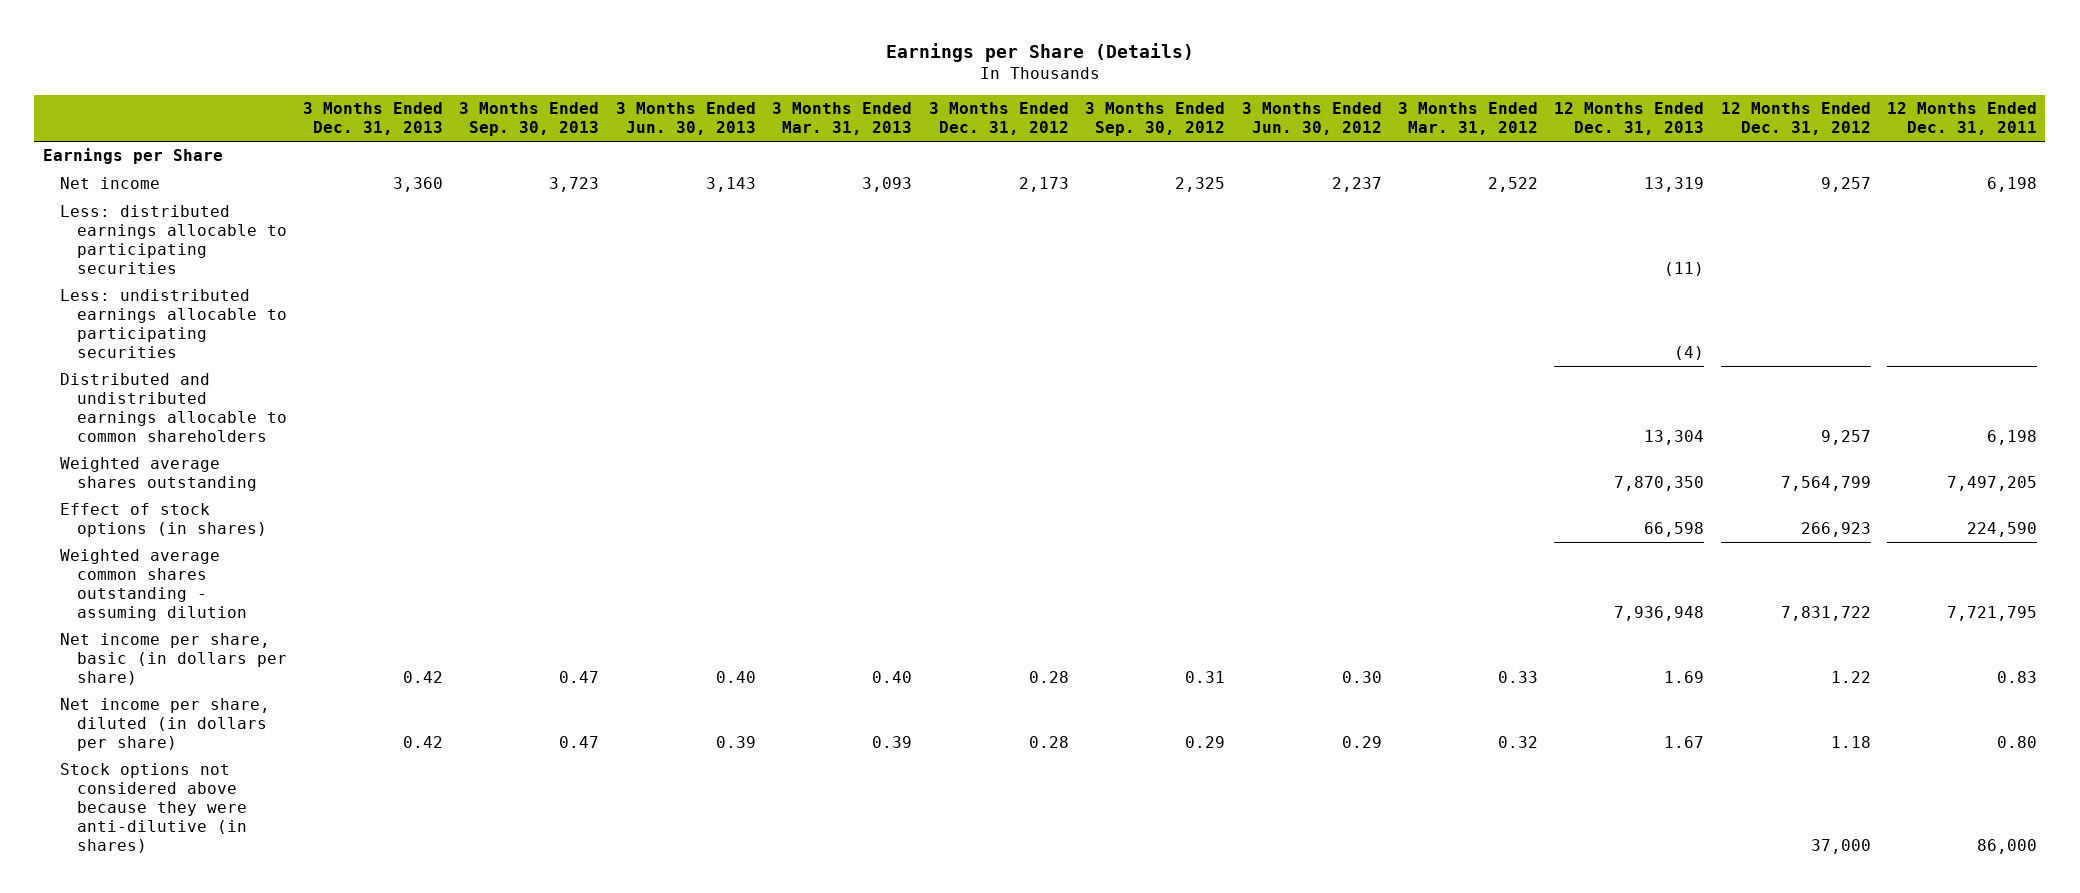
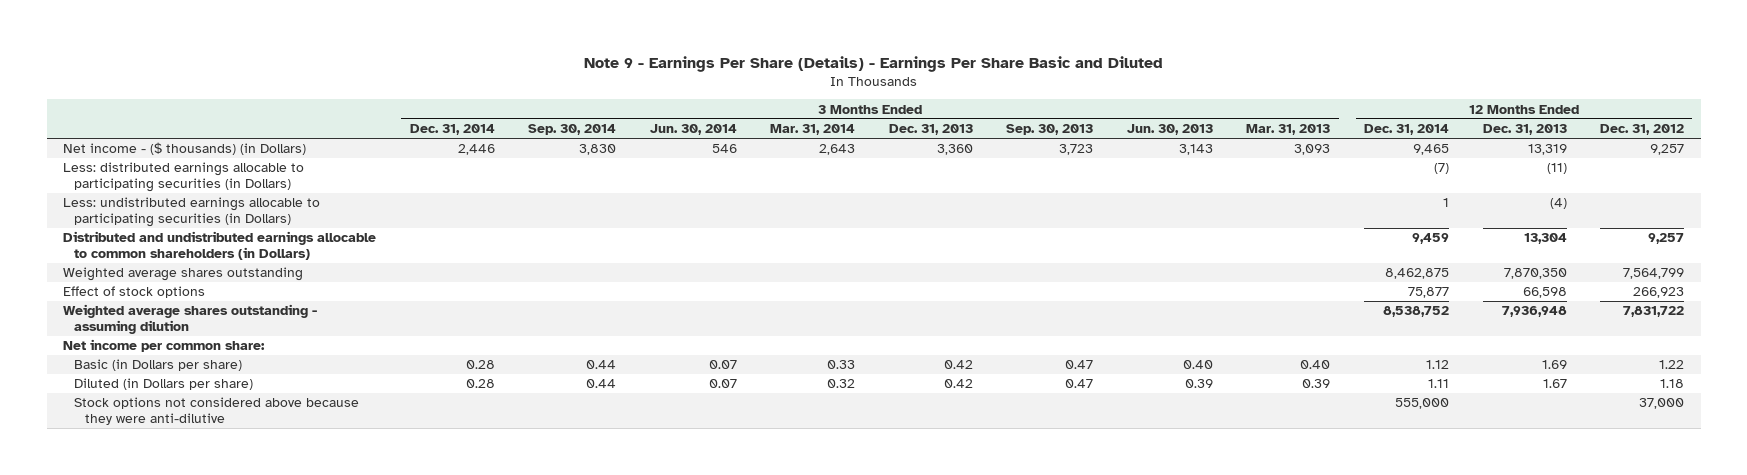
- Earnings per Share (Details)
+ Note 9 - Earnings Per Share (Details) - Earnings Per Share Basic and Diluted
- | 3 Months Ended Dec. 31, 2013 | 3 Months Ended Sep. 30, 2013 | 3 Months Ended Jun. 30, 2013 | 3 Months Ended Mar. 31, 2013 | 3 Months Ended Dec. 31, 2012 | 3 Months Ended Sep. 30, 2012 | 3 Months Ended Jun. 30, 2012 | 3 Months Ended Mar. 31, 2012 | 12 Months Ended Dec. 31, 2013 | 12 Months Ended Dec. 31, 2012 | 12 Months Ended Dec. 31, 2011
+ | 3 Months Ended Dec. 31, 2014 | 3 Months Ended Sep. 30, 2014 | 3 Months Ended Jun. 30, 2014 | 3 Months Ended Mar. 31, 2014 | 3 Months Ended Dec. 31, 2013 | 3 Months Ended Sep. 30, 2013 | 3 Months Ended Jun. 30, 2013 | 3 Months Ended Mar. 31, 2013 | 12 Months Ended Dec. 31, 2014 | 12 Months Ended Dec. 31, 2013 | 12 Months Ended Dec. 31, 2012
- Earnings per Share
- Net income | 3,360 | 3,723 | 3,143 | 3,093 | 2,173 | 2,325 | 2,237 | 2,522 | 13,319 | 9,257 | 6,198
- Less: distributed earnings allocable to participating securities | | | | | | | | | (11) | |
- Less: undistributed earnings allocable to participating securities | | | | | | | | | (4) | |
- Distributed and undistributed earnings allocable to common shareholders | | | | | | | | | 13,304 | 9,257 | 6,198
+ Net income - ($ thousands) (in Dollars) | 2,446 | 3,830 | 546 | 2,643 | 3,360 | 3,723 | 3,143 | 3,093 | 9,465 | 13,319 | 9,257
+ Less: distributed earnings allocable to participating securities (in Dollars) | | | | | | | | | (7) | (11) |
+ Less: undistributed earnings allocable to participating securities (in Dollars) | | | | | | | | | 1 | (4) |
+ Distributed and undistributed earnings allocable to common shareholders (in Dollars) | | | | | | | | | 9,459 | 13,304 | 9,257
- Effect of stock options (in shares) | | | | | | | | | 66,598 | 266,923 | 224,590
- Weighted average common shares outstanding - assuming dilution | | | | | | | | | 7,936,948 | 7,831,722 | 7,721,795
- Net income per share, basic (in dollars per share) | 0.42 | 0.47 | 0.40 | 0.40 | 0.28 | 0.31 | 0.30 | 0.33 | 1.69 | 1.22 | 0.83
- Net income per share, diluted (in dollars per share) | 0.42 | 0.47 | 0.39 | 0.39 | 0.28 | 0.29 | 0.29 | 0.32 | 1.67 | 1.18 | 0.80
- Stock options not considered above because they were anti-dilutive (in shares) | | | | | | | | | | 37,000 | 86,000
+ Effect of stock options | | | | | | | | | 75,877 | 66,598 | 266,923
+ Weighted average shares outstanding - assuming dilution | | | | | | | | | 8,538,752 | 7,936,948 | 7,831,722
+ Net income per common share:
+ Basic (in Dollars per share) | 0.28 | 0.44 | 0.07 | 0.33 | 0.42 | 0.47 | 0.40 | 0.40 | 1.12 | 1.69 | 1.22
+ Diluted (in Dollars per share) | 0.28 | 0.44 | 0.07 | 0.32 | 0.42 | 0.47 | 0.39 | 0.39 | 1.11 | 1.67 | 1.18
+ Stock options not considered above because they were anti-dilutive | | | | | | | | | 555,000 | | 37,000

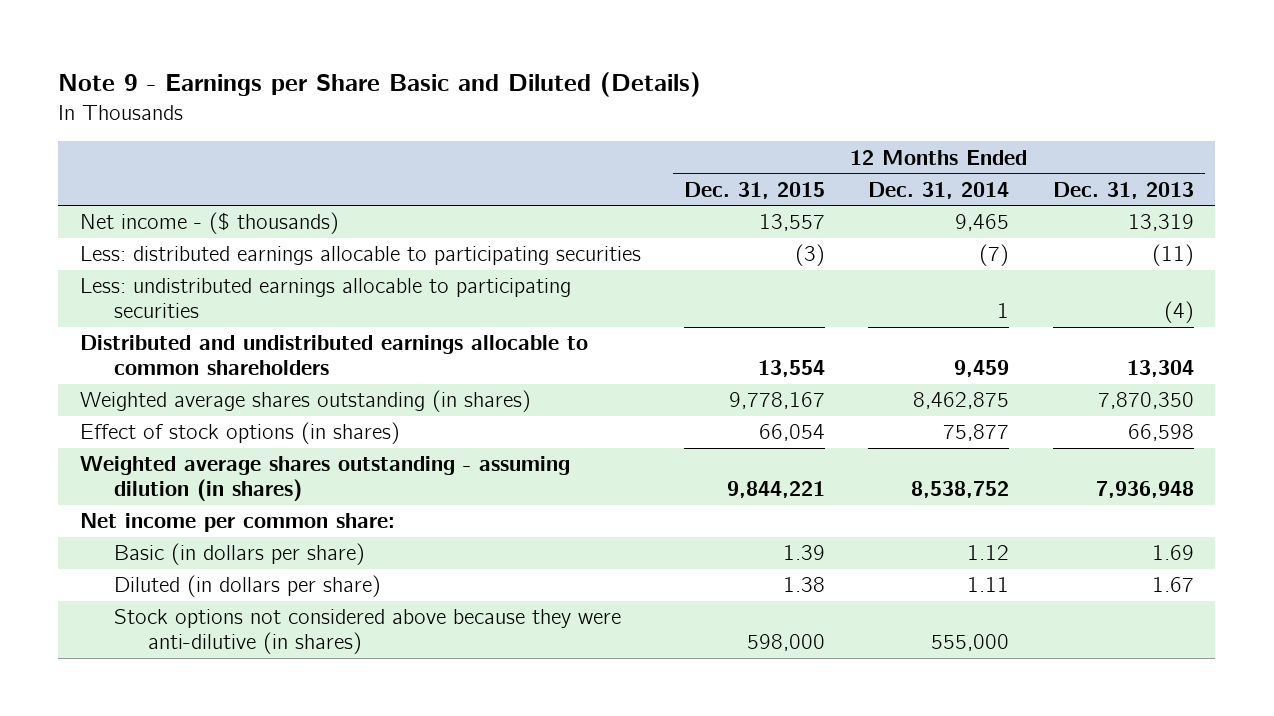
- Note 9 - Earnings Per Share (Details) - Earnings Per Share Basic and Diluted
+ Note 9 - Earnings per Share Basic and Diluted (Details)
- | 3 Months Ended Dec. 31, 2014 | 3 Months Ended Sep. 30, 2014 | 3 Months Ended Jun. 30, 2014 | 3 Months Ended Mar. 31, 2014 | 3 Months Ended Dec. 31, 2013 | 3 Months Ended Sep. 30, 2013 | 3 Months Ended Jun. 30, 2013 | 3 Months Ended Mar. 31, 2013 | 12 Months Ended Dec. 31, 2014 | 12 Months Ended Dec. 31, 2013 | 12 Months Ended Dec. 31, 2012
+ | 12 Months Ended Dec. 31, 2015 | 12 Months Ended Dec. 31, 2014 | 12 Months Ended Dec. 31, 2013
- Net income - ($ thousands) (in Dollars) | 2,446 | 3,830 | 546 | 2,643 | 3,360 | 3,723 | 3,143 | 3,093 | 9,465 | 13,319 | 9,257
- Less: distributed earnings allocable to participating securities (in Dollars) | | | | | | | | | (7) | (11) |
- Less: undistributed earnings allocable to participating securities (in Dollars) | | | | | | | | | 1 | (4) |
- Distributed and undistributed earnings allocable to common shareholders (in Dollars) | | | | | | | | | 9,459 | 13,304 | 9,257
- Weighted average shares outstanding | | | | | | | | | 8,462,875 | 7,870,350 | 7,564,799
- Effect of stock options | | | | | | | | | 75,877 | 66,598 | 266,923
- Weighted average shares outstanding - assuming dilution | | | | | | | | | 8,538,752 | 7,936,948 | 7,831,722
+ Net income - ($ thousands) | 13,557 | 9,465 | 13,319
+ Less: distributed earnings allocable to participating securities | (3) | (7) | (11)
+ Less: undistributed earnings allocable to participating securities | | 1 | (4)
+ Distributed and undistributed earnings allocable to common shareholders | 13,554 | 9,459 | 13,304
+ Weighted average shares outstanding (in shares) | 9,778,167 | 8,462,875 | 7,870,350
+ Effect of stock options (in shares) | 66,054 | 75,877 | 66,598
+ Weighted average shares outstanding - assuming dilution (in shares) | 9,844,221 | 8,538,752 | 7,936,948
- Basic (in Dollars per share) | 0.28 | 0.44 | 0.07 | 0.33 | 0.42 | 0.47 | 0.40 | 0.40 | 1.12 | 1.69 | 1.22
- Diluted (in Dollars per share) | 0.28 | 0.44 | 0.07 | 0.32 | 0.42 | 0.47 | 0.39 | 0.39 | 1.11 | 1.67 | 1.18
- Stock options not considered above because they were anti-dilutive | | | | | | | | | 555,000 | | 37,000
+ Basic (in dollars per share) | 1.39 | 1.12 | 1.69
+ Diluted (in dollars per share) | 1.38 | 1.11 | 1.67
+ Stock options not considered above because they were anti-dilutive (in shares) | 598,000 | 555,000 |

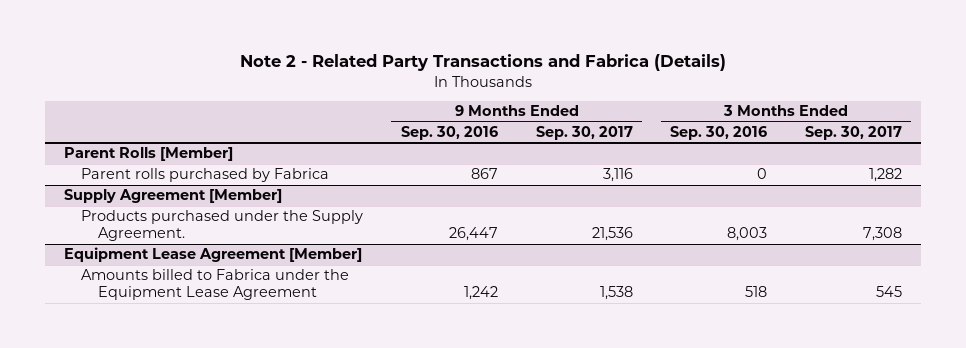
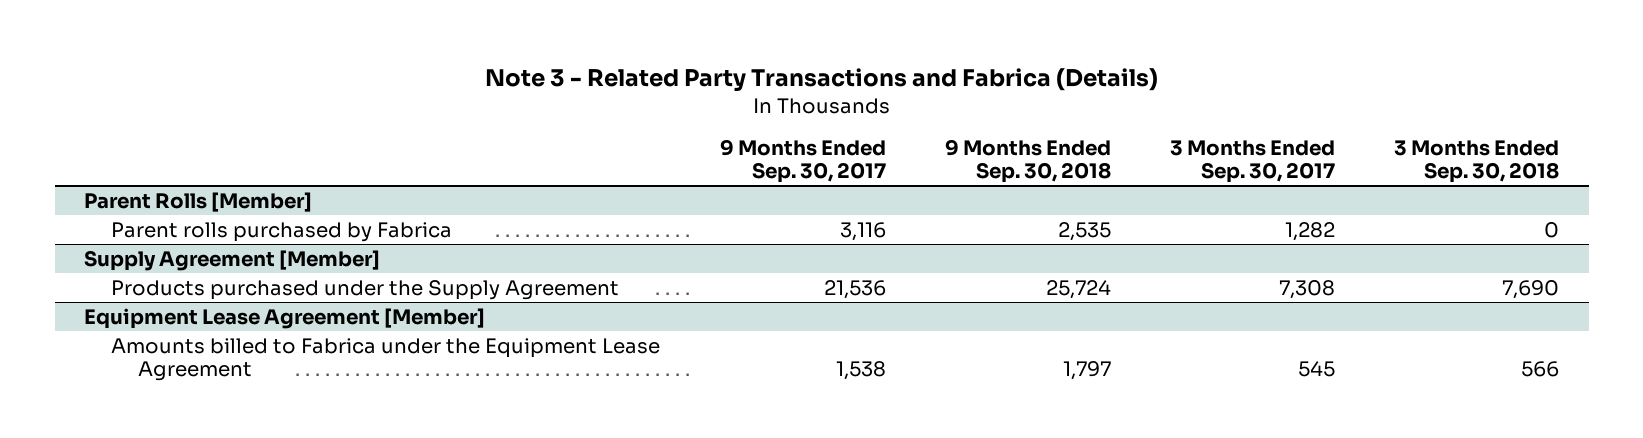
- Note 2 - Related Party Transactions and Fabrica (Details)
+ Note 3 - Related Party Transactions and Fabrica (Details)
- | 9 Months Ended Sep. 30, 2016 | 9 Months Ended Sep. 30, 2017 | 3 Months Ended Sep. 30, 2016 | 3 Months Ended Sep. 30, 2017
+ | 9 Months Ended Sep. 30, 2017 | 9 Months Ended Sep. 30, 2018 | 3 Months Ended Sep. 30, 2017 | 3 Months Ended Sep. 30, 2018
@ Supply Agreement [Member]
- Products purchased under the Supply Agreement. | 26,447 | 21,536 | 8,003 | 7,308
+ Products purchased under the Supply Agreement | 21,536 | 25,724 | 7,308 | 7,690

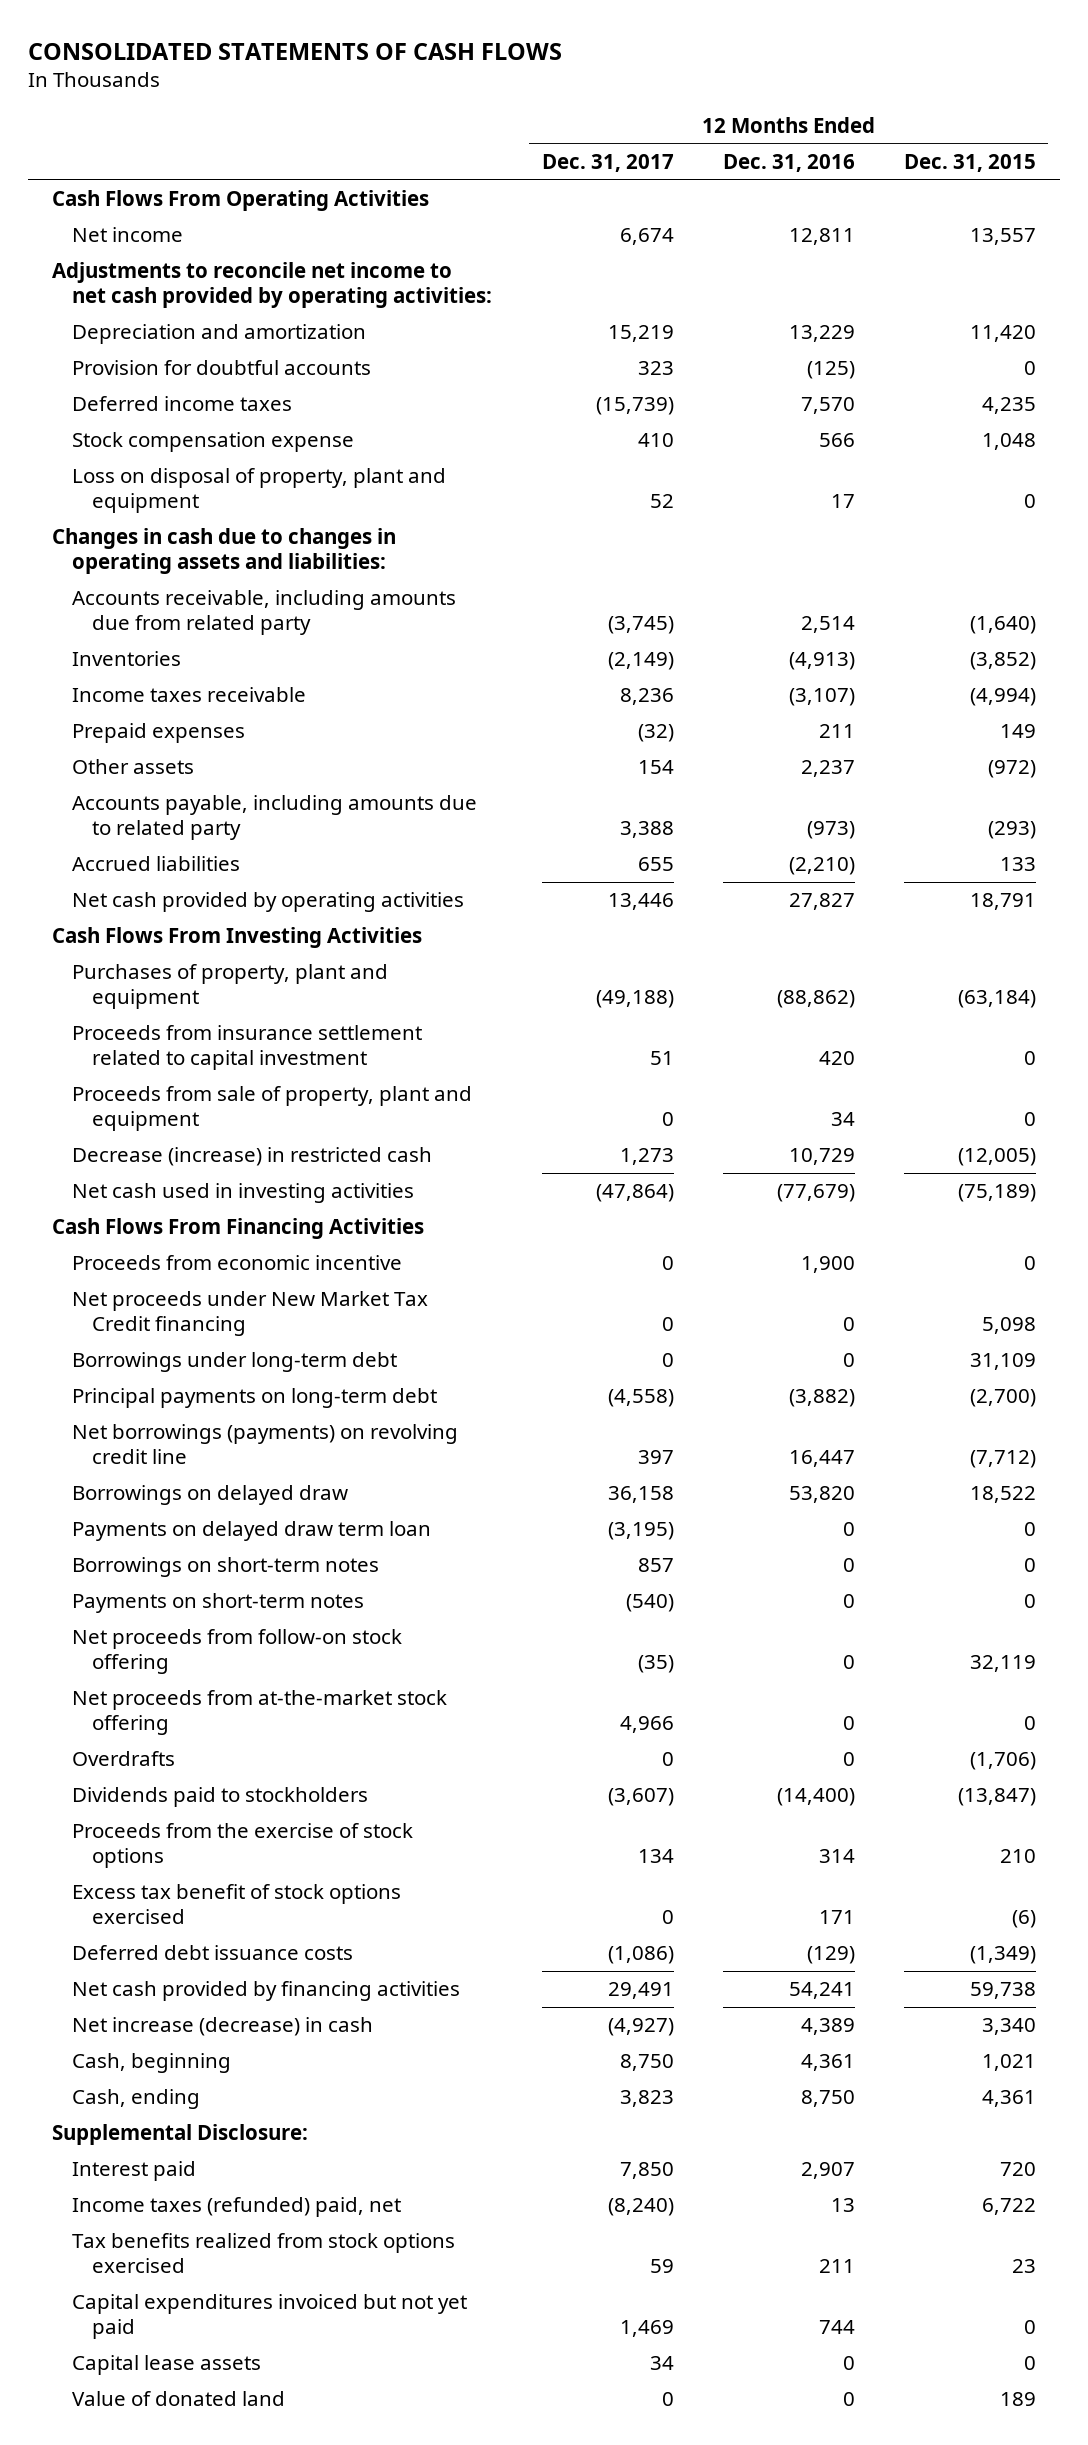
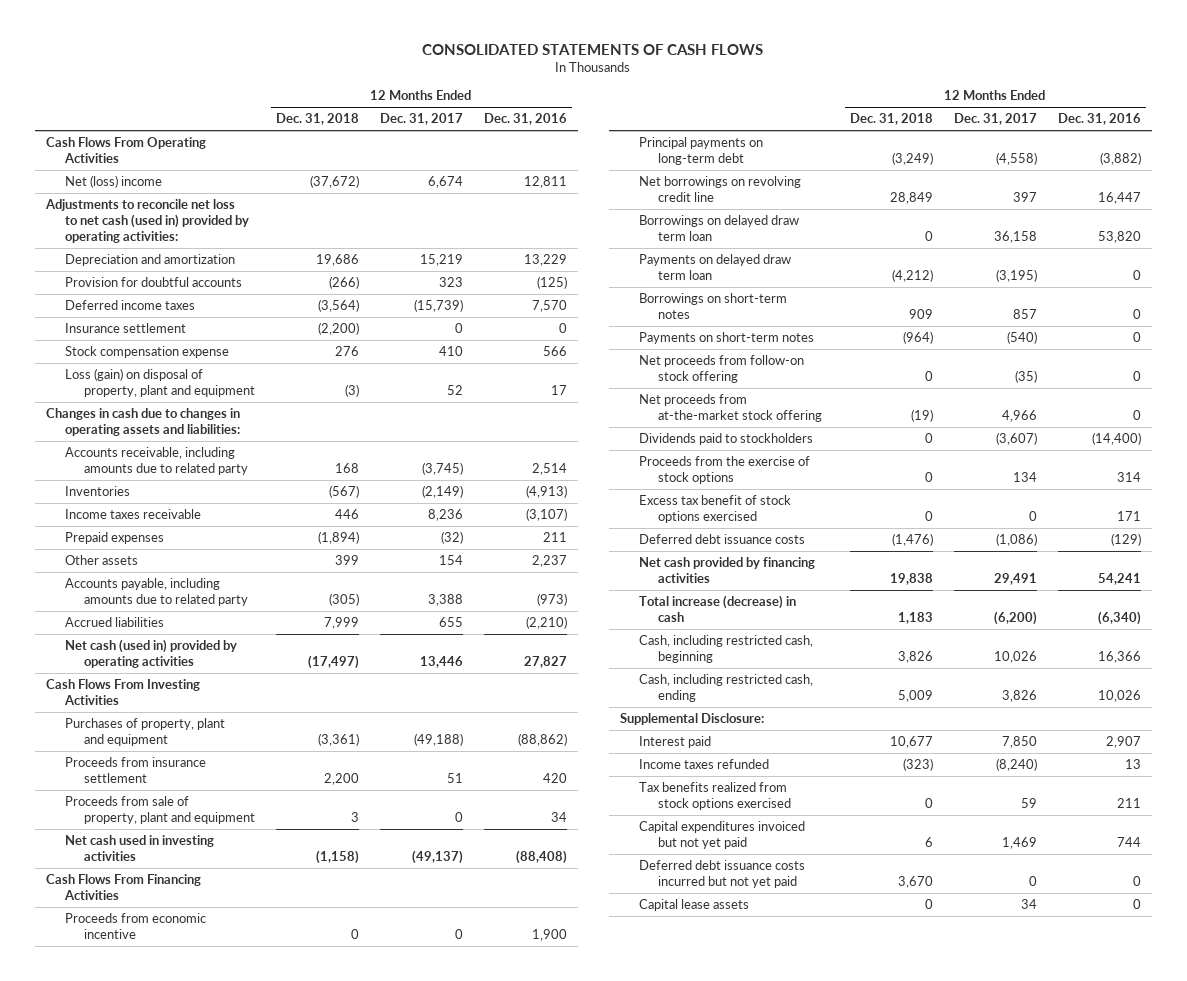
- | 12 Months Ended Dec. 31, 2017 | 12 Months Ended Dec. 31, 2016 | 12 Months Ended Dec. 31, 2015
+ | 12 Months Ended Dec. 31, 2018 | 12 Months Ended Dec. 31, 2017 | 12 Months Ended Dec. 31, 2016
- Net income | 6,674 | 12,811 | 13,557
- Adjustments to reconcile net income to net cash provided by operating activities:
+ Net (loss) income | (37,672) | 6,674 | 12,811
+ Adjustments to reconcile net loss to net cash (used in) provided by operating activities:
+ Insurance settlement | (2,200) | 0 | 0
- Loss on disposal of property, plant and equipment | 52 | 17 | 0
+ Loss (gain) on disposal of property, plant and equipment | (3) | 52 | 17
- Accounts receivable, including amounts due from related party | (3,745) | 2,514 | (1,640)
+ Accounts receivable, including amounts due to related party | 168 | (3,745) | 2,514
- Net cash provided by operating activities | 13,446 | 27,827 | 18,791
+ Net cash (used in) provided by operating activities | (17,497) | 13,446 | 27,827
- Proceeds from insurance settlement related to capital investment | 51 | 420 | 0
+ Proceeds from insurance settlement | 2,200 | 51 | 420
- Decrease (increase) in restricted cash | 1,273 | 10,729 | (12,005)
- Net cash used in investing activities | (47,864) | (77,679) | (75,189)
+ Net cash used in investing activities | (1,158) | (49,137) | (88,408)
- Net proceeds under New Market Tax Credit financing | 0 | 0 | 5,098
- Borrowings under long-term debt | 0 | 0 | 31,109
- Net borrowings (payments) on revolving credit line | 397 | 16,447 | (7,712)
- Borrowings on delayed draw | 36,158 | 53,820 | 18,522
+ Net borrowings on revolving credit line | 28,849 | 397 | 16,447
+ Borrowings on delayed draw term loan | 0 | 36,158 | 53,820
- Overdrafts | 0 | 0 | (1,706)
- Net increase (decrease) in cash | (4,927) | 4,389 | 3,340
- Cash, beginning | 8,750 | 4,361 | 1,021
- Cash, ending | 3,823 | 8,750 | 4,361
+ Total increase (decrease) in cash | 1,183 | (6,200) | (6,340)
+ Cash, including restricted cash, beginning | 3,826 | 10,026 | 16,366
+ Cash, including restricted cash, ending | 5,009 | 3,826 | 10,026
- Income taxes (refunded) paid, net | (8,240) | 13 | 6,722
+ Income taxes refunded | (323) | (8,240) | 13
+ Deferred debt issuance costs incurred but not yet paid | 3,670 | 0 | 0
- Value of donated land | 0 | 0 | 189

